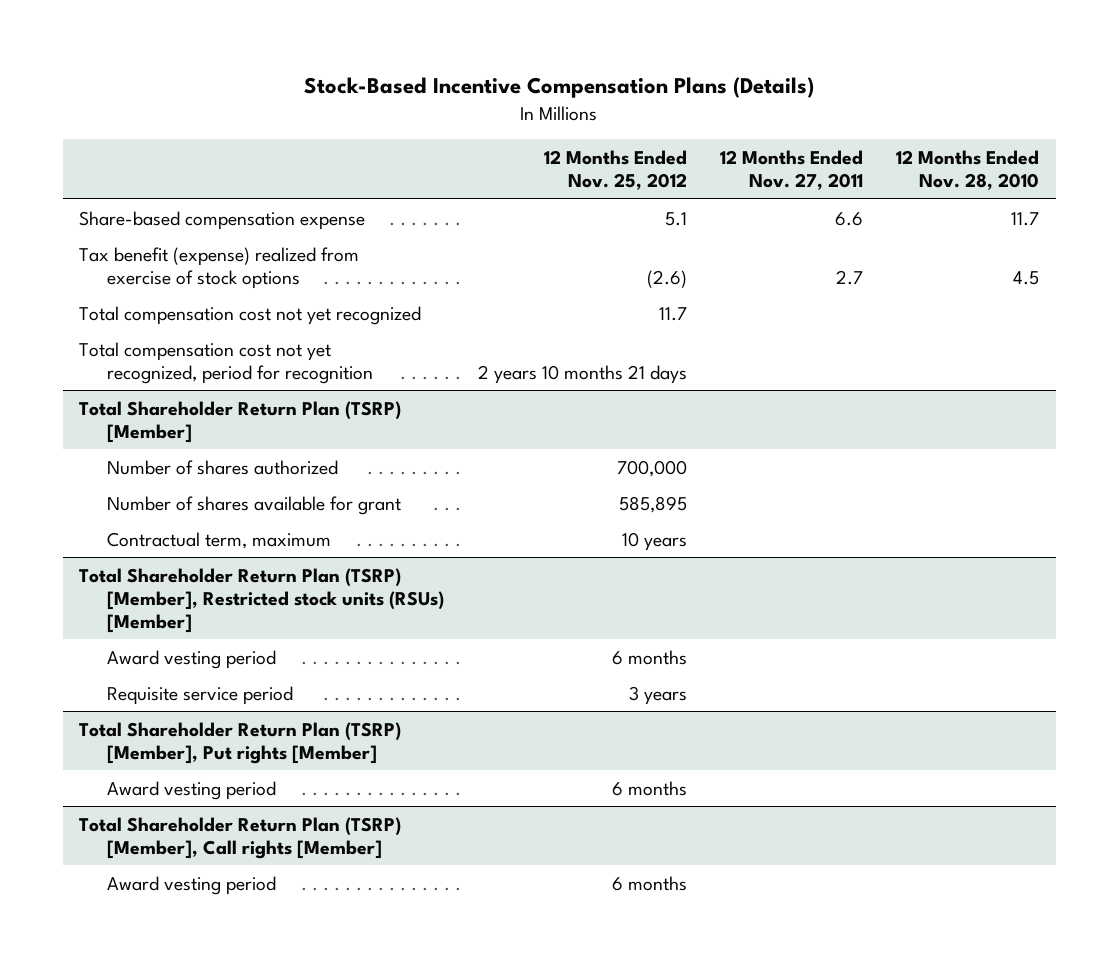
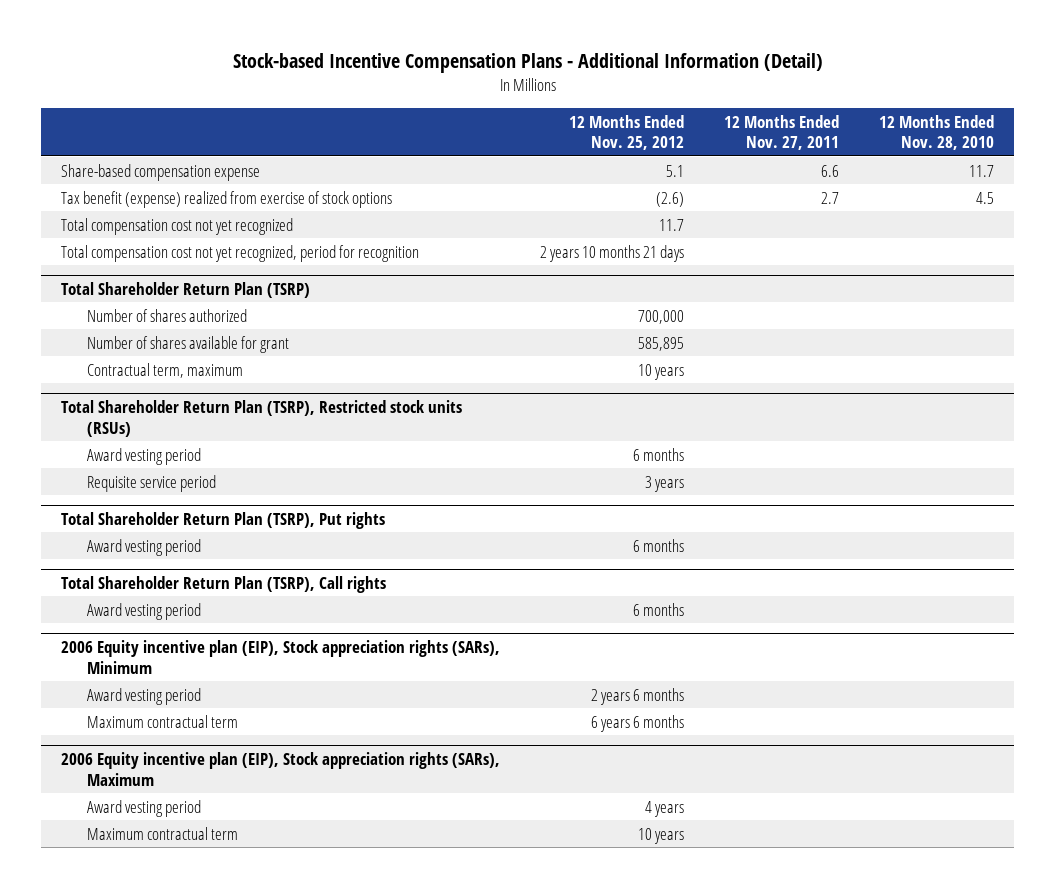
- Stock-Based Incentive Compensation Plans (Details)
+ Stock-based Incentive Compensation Plans - Additional Information (Detail)
- Total Shareholder Return Plan (TSRP) [Member]
+ Total Shareholder Return Plan (TSRP)
- Total Shareholder Return Plan (TSRP) [Member], Restricted stock units (RSUs) [Member]
+ Total Shareholder Return Plan (TSRP), Restricted stock units (RSUs)
- Total Shareholder Return Plan (TSRP) [Member], Put rights [Member]
+ Total Shareholder Return Plan (TSRP), Put rights
- Total Shareholder Return Plan (TSRP) [Member], Call rights [Member]
+ Total Shareholder Return Plan (TSRP), Call rights
+ 2006 Equity incentive plan (EIP), Stock appreciation rights (SARs), Minimum
+ Award vesting period | 2 years 6 months | |
+ Maximum contractual term | 6 years 6 months | |
+ 2006 Equity incentive plan (EIP), Stock appreciation rights (SARs), Maximum
+ Award vesting period | 4 years | |
+ Maximum contractual term | 10 years | |

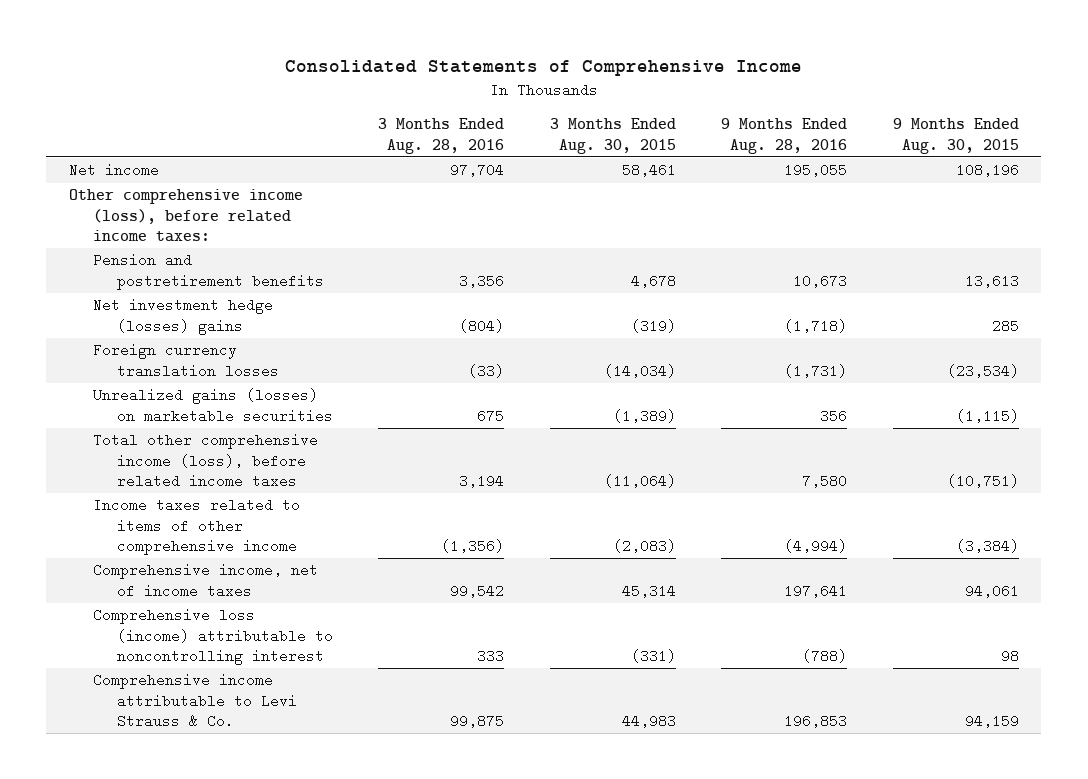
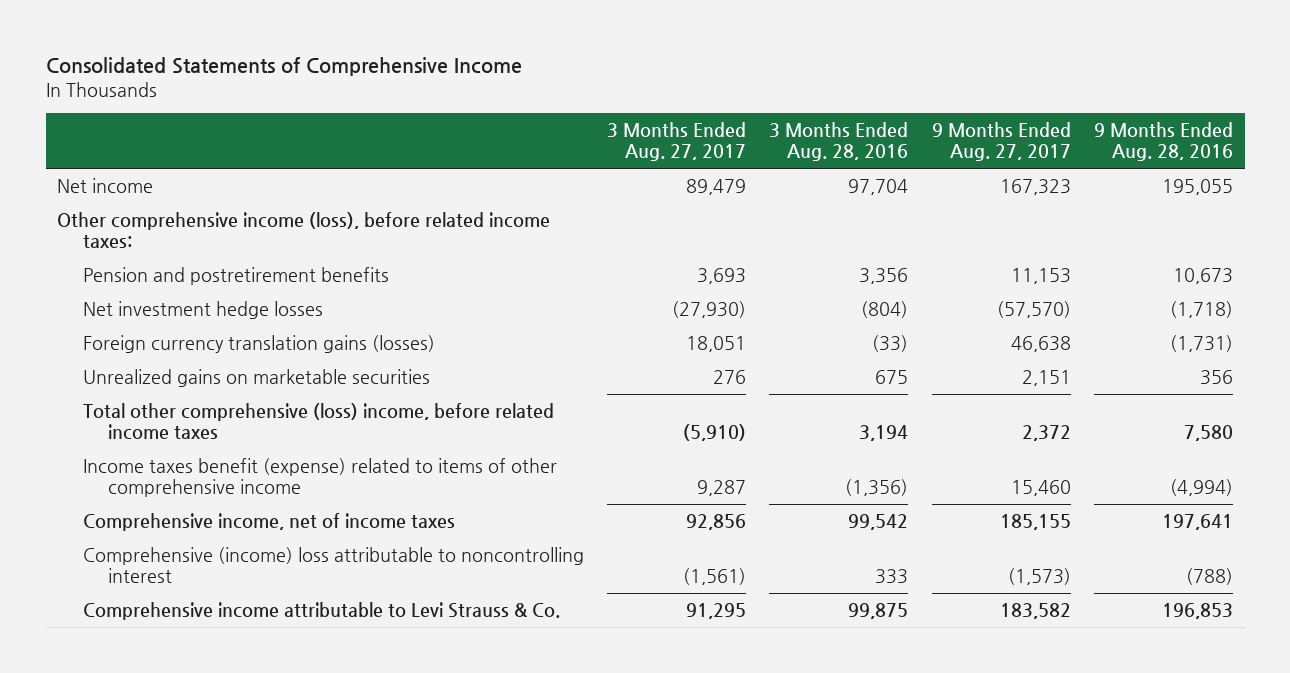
- | 3 Months Ended Aug. 28, 2016 | 3 Months Ended Aug. 30, 2015 | 9 Months Ended Aug. 28, 2016 | 9 Months Ended Aug. 30, 2015
+ | 3 Months Ended Aug. 27, 2017 | 3 Months Ended Aug. 28, 2016 | 9 Months Ended Aug. 27, 2017 | 9 Months Ended Aug. 28, 2016
- Net investment hedge (losses) gains | (804) | (319) | (1,718) | 285
- Foreign currency translation losses | (33) | (14,034) | (1,731) | (23,534)
- Unrealized gains (losses) on marketable securities | 675 | (1,389) | 356 | (1,115)
- Total other comprehensive income (loss), before related income taxes | 3,194 | (11,064) | 7,580 | (10,751)
- Income taxes related to items of other comprehensive income | (1,356) | (2,083) | (4,994) | (3,384)
+ Net investment hedge losses | (27,930) | (804) | (57,570) | (1,718)
+ Foreign currency translation gains (losses) | 18,051 | (33) | 46,638 | (1,731)
+ Unrealized gains on marketable securities | 276 | 675 | 2,151 | 356
+ Total other comprehensive (loss) income, before related income taxes | (5,910) | 3,194 | 2,372 | 7,580
+ Income taxes benefit (expense) related to items of other comprehensive income | 9,287 | (1,356) | 15,460 | (4,994)
- Comprehensive loss (income) attributable to noncontrolling interest | 333 | (331) | (788) | 98
+ Comprehensive (income) loss attributable to noncontrolling interest | (1,561) | 333 | (1,573) | (788)

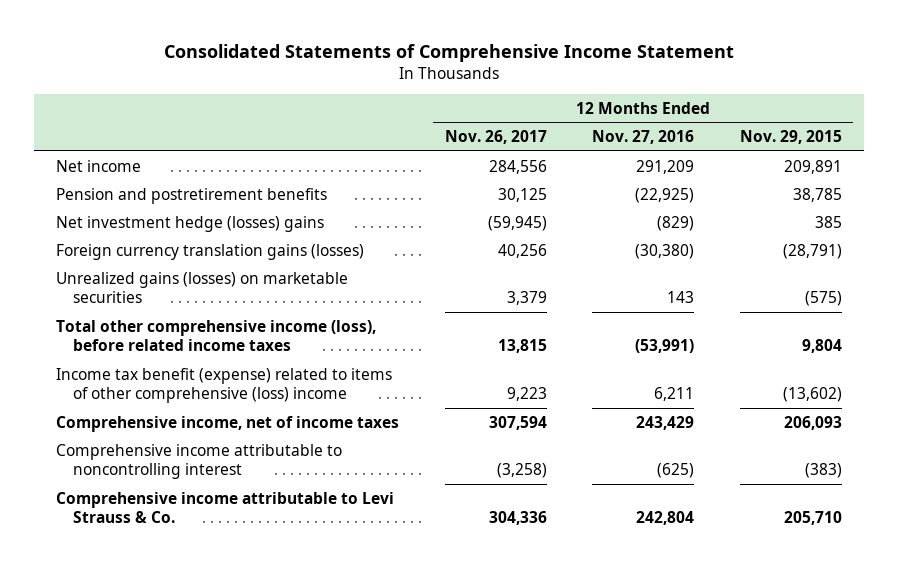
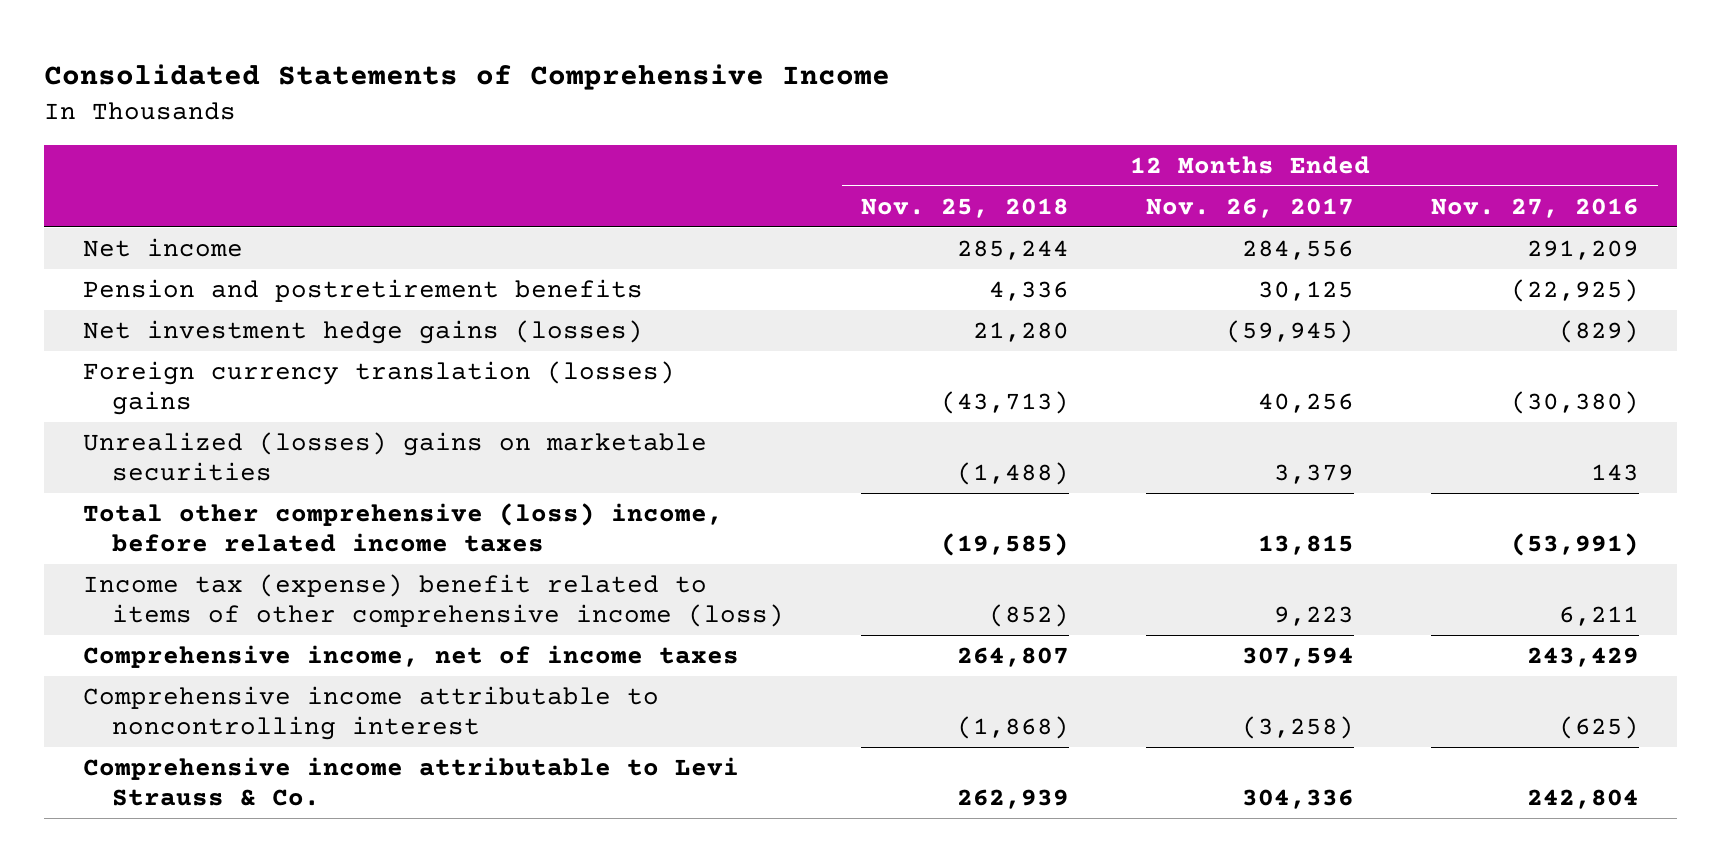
- Consolidated Statements of Comprehensive Income Statement
+ Consolidated Statements of Comprehensive Income
- | 12 Months Ended Nov. 26, 2017 | 12 Months Ended Nov. 27, 2016 | 12 Months Ended Nov. 29, 2015
+ | 12 Months Ended Nov. 25, 2018 | 12 Months Ended Nov. 26, 2017 | 12 Months Ended Nov. 27, 2016
- Net investment hedge (losses) gains | (59,945) | (829) | 385
- Foreign currency translation gains (losses) | 40,256 | (30,380) | (28,791)
- Unrealized gains (losses) on marketable securities | 3,379 | 143 | (575)
- Total other comprehensive income (loss), before related income taxes | 13,815 | (53,991) | 9,804
- Income tax benefit (expense) related to items of other comprehensive (loss) income | 9,223 | 6,211 | (13,602)
+ Net investment hedge gains (losses) | 21,280 | (59,945) | (829)
+ Foreign currency translation (losses) gains | (43,713) | 40,256 | (30,380)
+ Unrealized (losses) gains on marketable securities | (1,488) | 3,379 | 143
+ Total other comprehensive (loss) income, before related income taxes | (19,585) | 13,815 | (53,991)
+ Income tax (expense) benefit related to items of other comprehensive income (loss) | (852) | 9,223 | 6,211

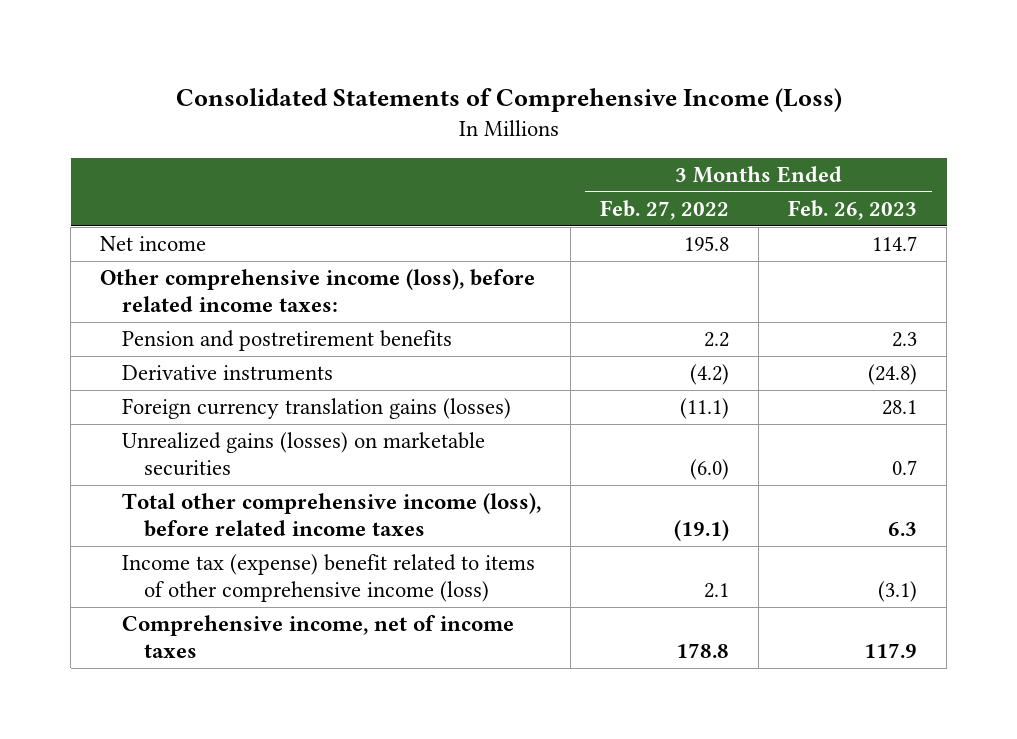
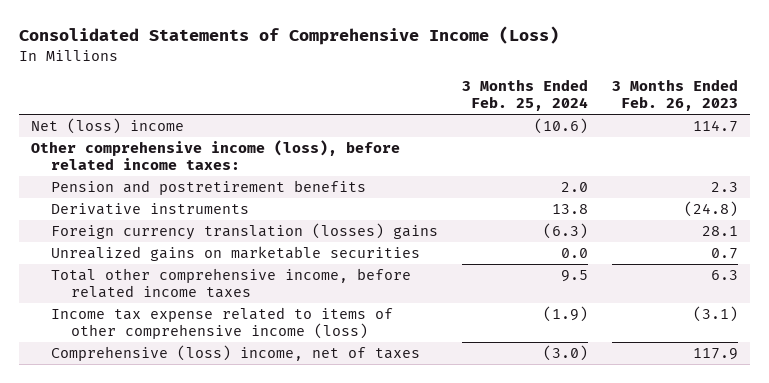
- | 3 Months Ended Feb. 27, 2022 | 3 Months Ended Feb. 26, 2023
+ | 3 Months Ended Feb. 25, 2024 | 3 Months Ended Feb. 26, 2023
- Net income | 195.8 | 114.7
+ Net (loss) income | (10.6) | 114.7
- Foreign currency translation gains (losses) | (11.1) | 28.1
- Unrealized gains (losses) on marketable securities | (6.0) | 0.7
- Total other comprehensive income (loss), before related income taxes | (19.1) | 6.3
- Income tax (expense) benefit related to items of other comprehensive income (loss) | 2.1 | (3.1)
- Comprehensive income, net of income taxes | 178.8 | 117.9
+ Foreign currency translation (losses) gains | (6.3) | 28.1
+ Unrealized gains on marketable securities | 0.0 | 0.7
+ Total other comprehensive income, before related income taxes | 9.5 | 6.3
+ Income tax expense related to items of other comprehensive income (loss) | (1.9) | (3.1)
+ Comprehensive (loss) income, net of taxes | (3.0) | 117.9

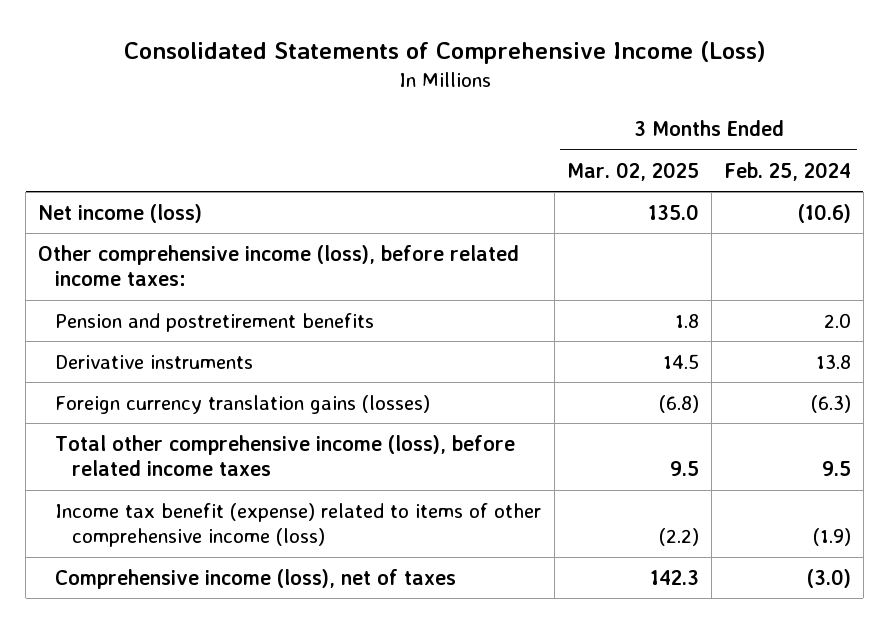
- | 3 Months Ended Feb. 25, 2024 | 3 Months Ended Feb. 26, 2023
+ | 3 Months Ended Mar. 02, 2025 | 3 Months Ended Feb. 25, 2024
- Net (loss) income | (10.6) | 114.7
+ Net income (loss) | 135.0 | (10.6)
- Foreign currency translation (losses) gains | (6.3) | 28.1
- Unrealized gains on marketable securities | 0.0 | 0.7
- Total other comprehensive income, before related income taxes | 9.5 | 6.3
- Income tax expense related to items of other comprehensive income (loss) | (1.9) | (3.1)
- Comprehensive (loss) income, net of taxes | (3.0) | 117.9
+ Foreign currency translation gains (losses) | (6.8) | (6.3)
+ Total other comprehensive income (loss), before related income taxes | 9.5 | 9.5
+ Income tax benefit (expense) related to items of other comprehensive income (loss) | (2.2) | (1.9)
+ Comprehensive income (loss), net of taxes | 142.3 | (3.0)

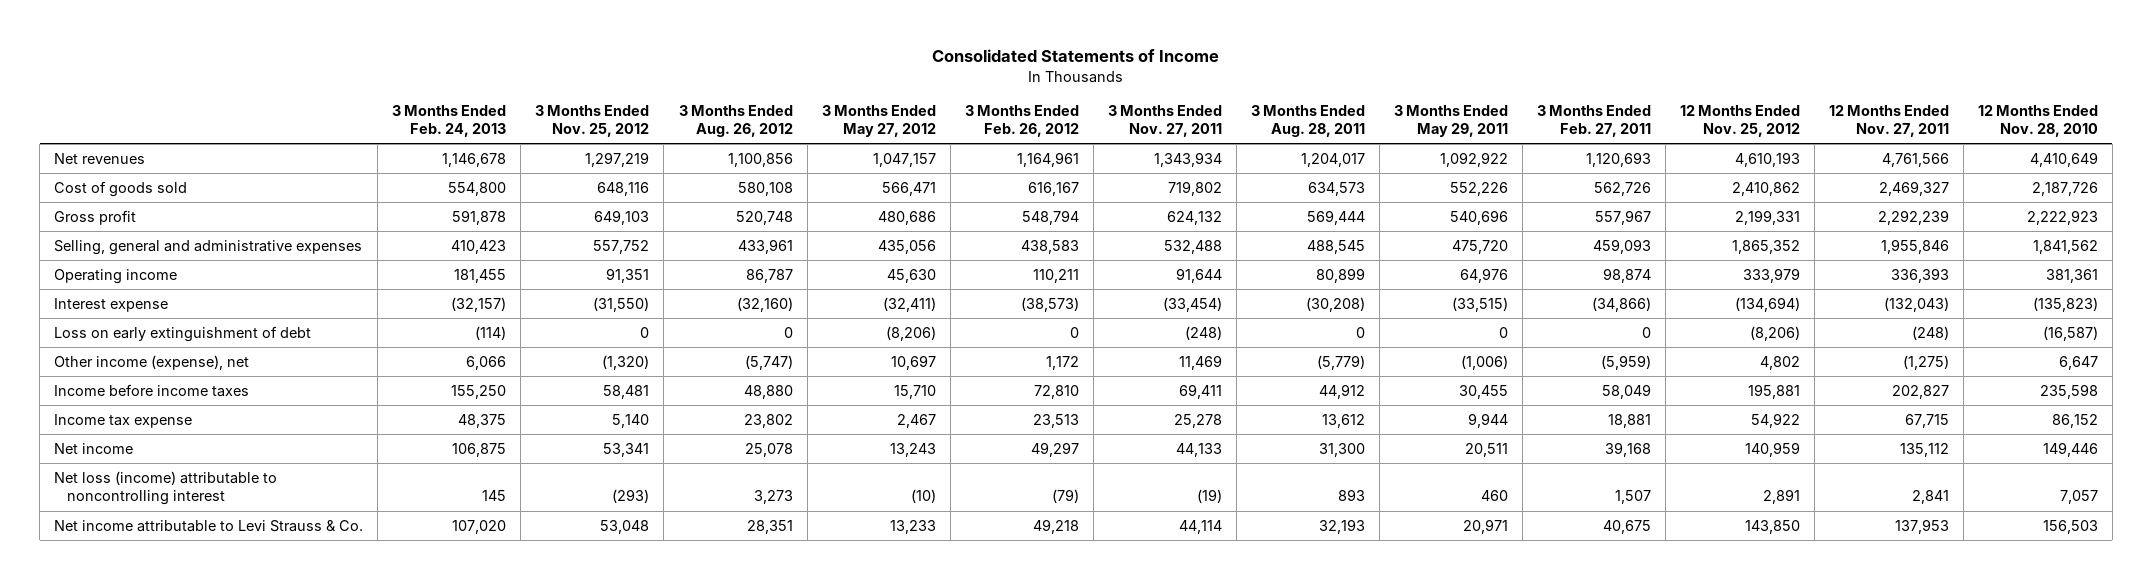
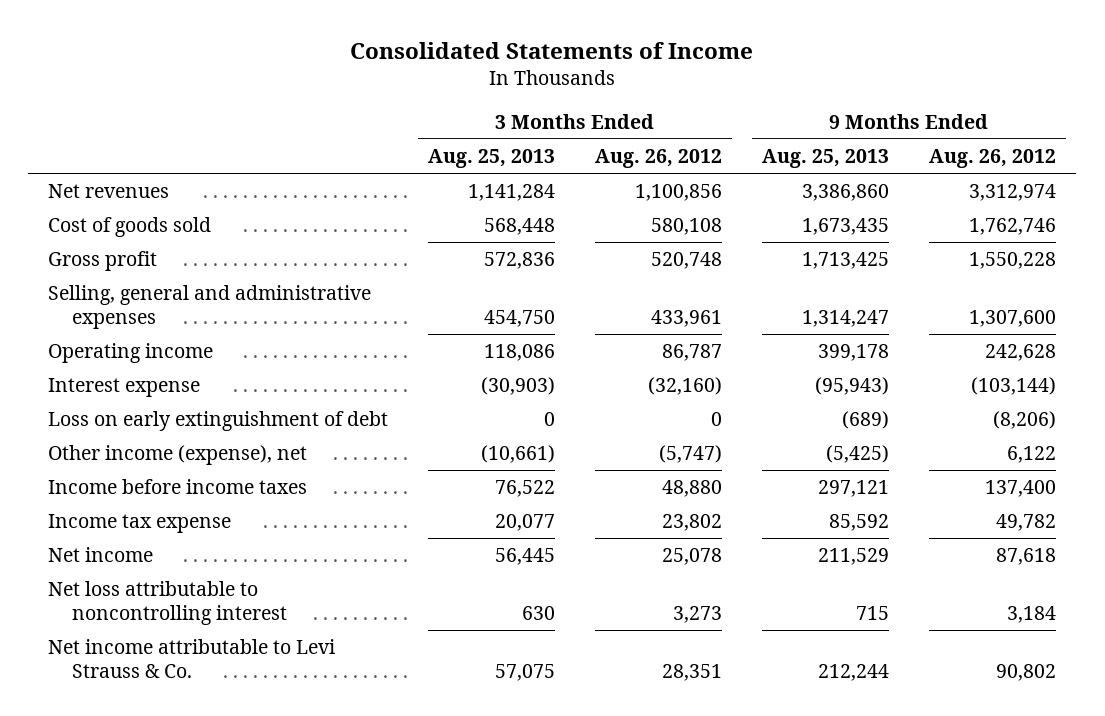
- | 3 Months Ended Feb. 24, 2013 | 3 Months Ended Nov. 25, 2012 | 3 Months Ended Aug. 26, 2012 | 3 Months Ended May 27, 2012 | 3 Months Ended Feb. 26, 2012 | 3 Months Ended Nov. 27, 2011 | 3 Months Ended Aug. 28, 2011 | 3 Months Ended May 29, 2011 | 3 Months Ended Feb. 27, 2011 | 12 Months Ended Nov. 25, 2012 | 12 Months Ended Nov. 27, 2011 | 12 Months Ended Nov. 28, 2010
+ | 3 Months Ended Aug. 25, 2013 | 3 Months Ended Aug. 26, 2012 | 9 Months Ended Aug. 25, 2013 | 9 Months Ended Aug. 26, 2012
- Net loss (income) attributable to noncontrolling interest | 145 | (293) | 3,273 | (10) | (79) | (19) | 893 | 460 | 1,507 | 2,891 | 2,841 | 7,057
+ Net loss attributable to noncontrolling interest | 630 | 3,273 | 715 | 3,184

